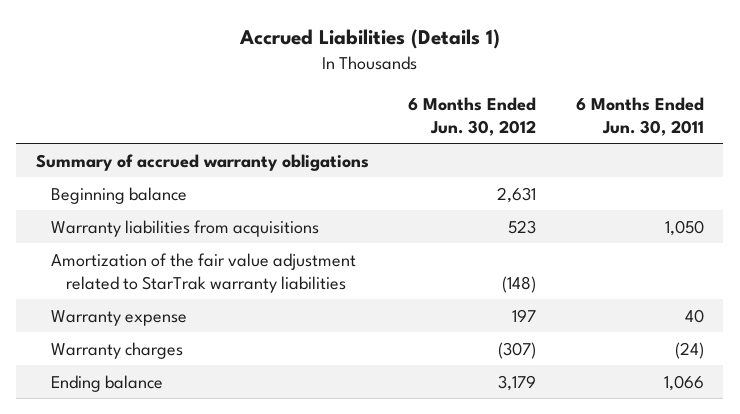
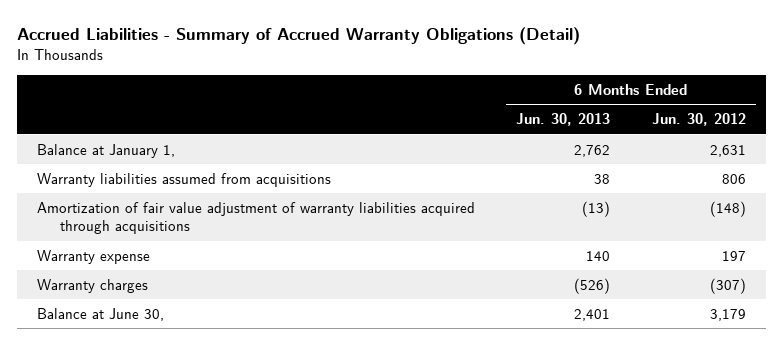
- Accrued Liabilities (Details 1)
+ Accrued Liabilities - Summary of Accrued Warranty Obligations (Detail)
- | 6 Months Ended Jun. 30, 2012 | 6 Months Ended Jun. 30, 2011
+ | 6 Months Ended Jun. 30, 2013 | 6 Months Ended Jun. 30, 2012
- Summary of accrued warranty obligations
- Beginning balance | 2,631 |
- Warranty liabilities from acquisitions | 523 | 1,050
- Amortization of the fair value adjustment related to StarTrak warranty liabilities | (148) |
+ Balance at January 1, | 2,762 | 2,631
+ Warranty liabilities assumed from acquisitions | 38 | 806
+ Amortization of fair value adjustment of warranty liabilities acquired through acquisitions | (13) | (148)
- Ending balance | 3,179 | 1,066
+ Balance at June 30, | 2,401 | 3,179

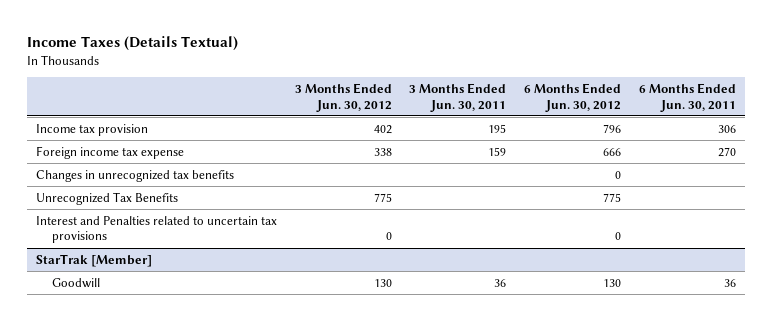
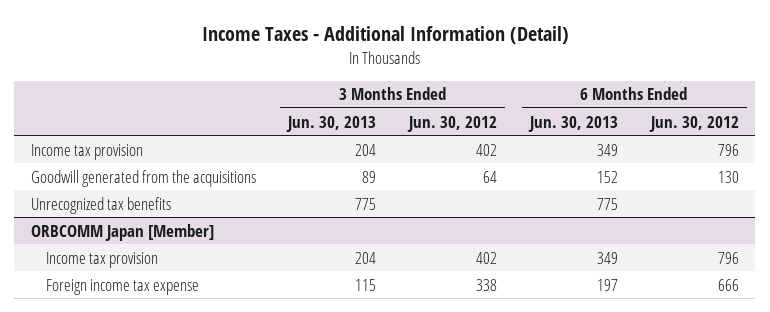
- Income Taxes (Details Textual)
+ Income Taxes - Additional Information (Detail)
- | 3 Months Ended Jun. 30, 2012 | 3 Months Ended Jun. 30, 2011 | 6 Months Ended Jun. 30, 2012 | 6 Months Ended Jun. 30, 2011
+ | 3 Months Ended Jun. 30, 2013 | 3 Months Ended Jun. 30, 2012 | 6 Months Ended Jun. 30, 2013 | 6 Months Ended Jun. 30, 2012
+ Goodwill generated from the acquisitions | 89 | 64 | 152 | 130
+ Unrecognized tax benefits | 775 | | 775 |
+ ORBCOMM Japan [Member]
+ Income tax provision | 204 | 402 | 349 | 796
- Changes in unrecognized tax benefits | | | 0 |
- Unrecognized Tax Benefits | 775 | | 775 |
- Interest and Penalties related to uncertain tax provisions | 0 | | 0 |
- StarTrak [Member]
- Goodwill | 130 | 36 | 130 | 36

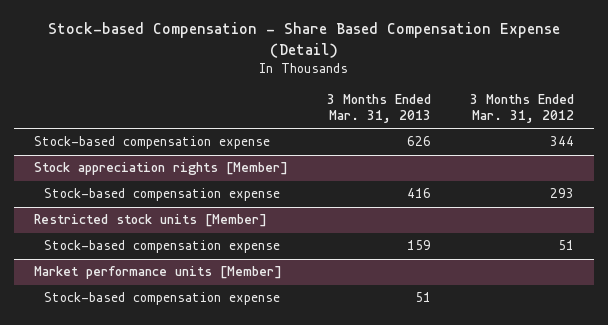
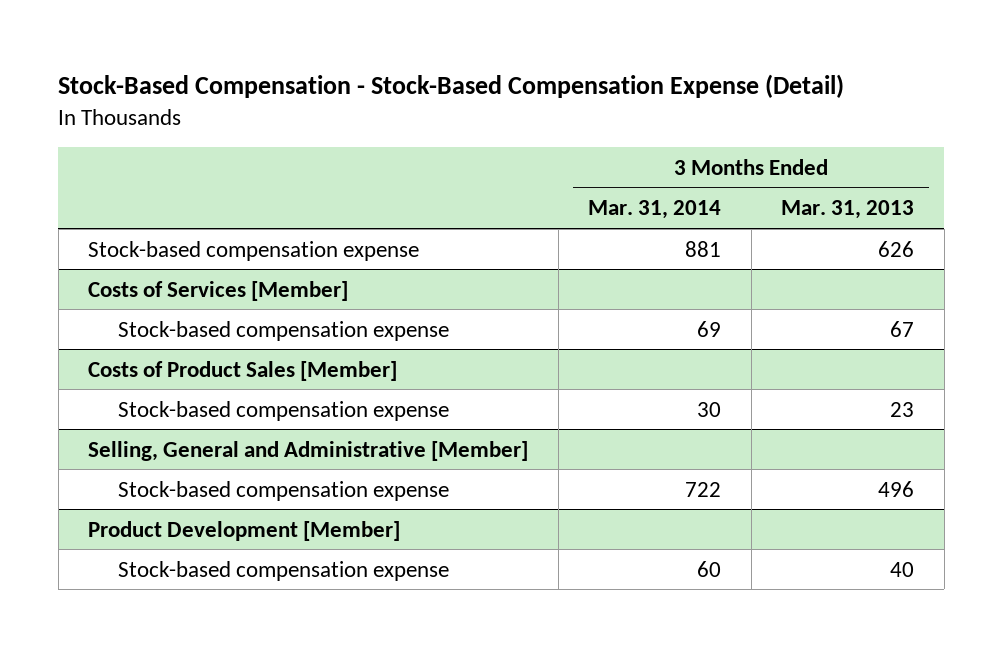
- Stock-based Compensation - Share Based Compensation Expense (Detail)
+ Stock-Based Compensation - Stock-Based Compensation Expense (Detail)
- | 3 Months Ended Mar. 31, 2013 | 3 Months Ended Mar. 31, 2012
+ | 3 Months Ended Mar. 31, 2014 | 3 Months Ended Mar. 31, 2013
- Stock appreciation rights [Member]
- Stock-based compensation expense | 416 | 293
- Restricted stock units [Member]
- Stock-based compensation expense | 159 | 51
- Market performance units [Member]
- Stock-based compensation expense | 51 |
+ Costs of Services [Member]
+ Stock-based compensation expense | 69 | 67
+ Costs of Product Sales [Member]
+ Stock-based compensation expense | 30 | 23
+ Selling, General and Administrative [Member]
+ Stock-based compensation expense | 722 | 496
+ Product Development [Member]
+ Stock-based compensation expense | 60 | 40

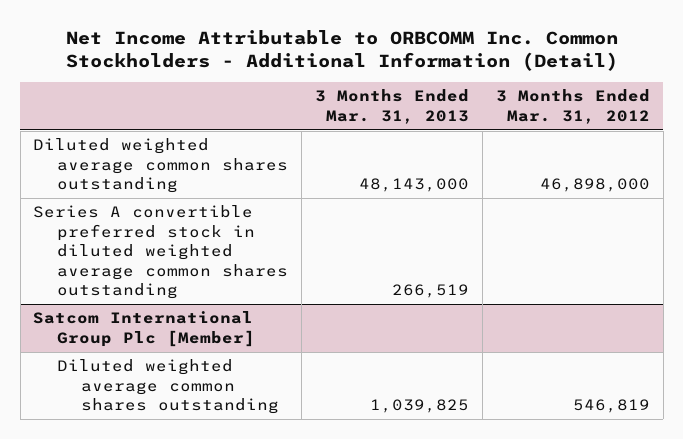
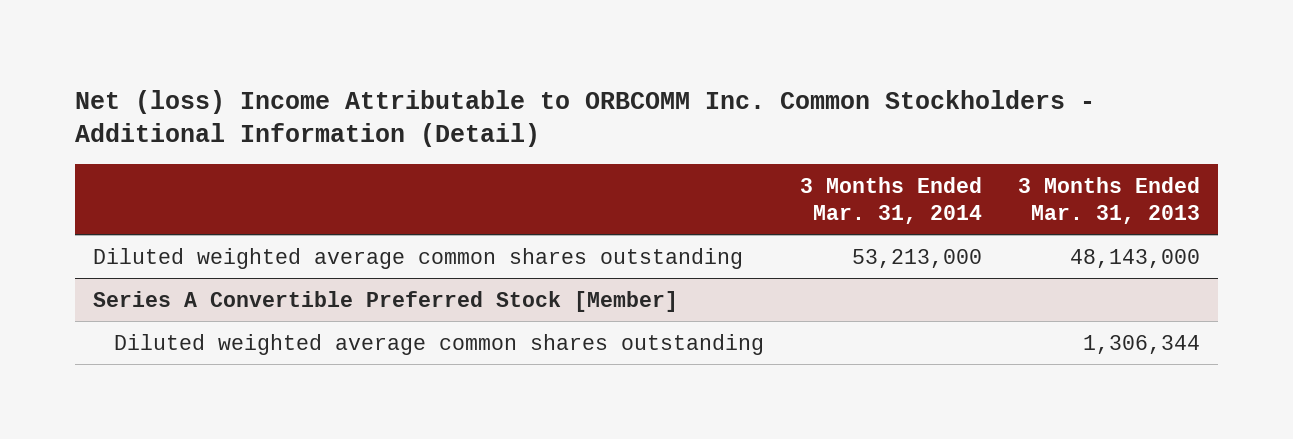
- Net Income Attributable to ORBCOMM Inc. Common Stockholders - Additional Information (Detail)
+ Net (loss) Income Attributable to ORBCOMM Inc. Common Stockholders - Additional Information (Detail)
- | 3 Months Ended Mar. 31, 2013 | 3 Months Ended Mar. 31, 2012
+ | 3 Months Ended Mar. 31, 2014 | 3 Months Ended Mar. 31, 2013
- Series A convertible preferred stock in diluted weighted average common shares outstanding | 266,519 |
- Satcom International Group Plc [Member]
- Diluted weighted average common shares outstanding | 1,039,825 | 546,819
+ Series A Convertible Preferred Stock [Member]
+ Diluted weighted average common shares outstanding | | 1,306,344

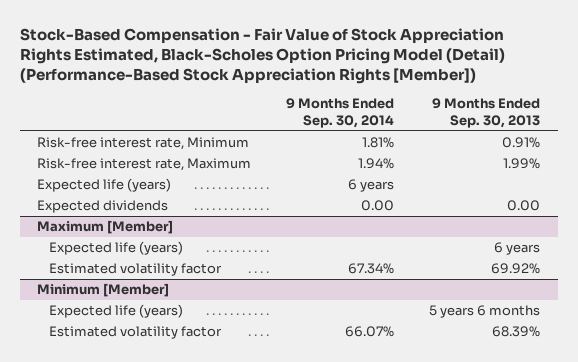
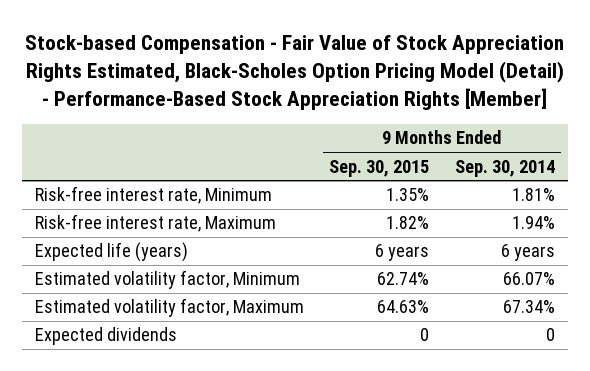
- Stock-Based Compensation - Fair Value of Stock Appreciation Rights Estimated, Black-Scholes Option Pricing Model (Detail) (Performance-Based Stock Appreciation Rights [Member])
+ Stock-based Compensation - Fair Value of Stock Appreciation Rights Estimated, Black-Scholes Option Pricing Model (Detail) - Performance-Based Stock Appreciation Rights [Member]
- | 9 Months Ended Sep. 30, 2014 | 9 Months Ended Sep. 30, 2013
+ | 9 Months Ended Sep. 30, 2015 | 9 Months Ended Sep. 30, 2014
- Expected dividends | 0.00 | 0.00
- Maximum [Member]
- Expected life (years) | | 6 years
- Estimated volatility factor | 67.34% | 69.92%
- Minimum [Member]
- Expected life (years) | | 5 years 6 months
- Estimated volatility factor | 66.07% | 68.39%
+ Estimated volatility factor, Minimum | 62.74% | 66.07%
+ Estimated volatility factor, Maximum | 64.63% | 67.34%
+ Expected dividends | 0 | 0

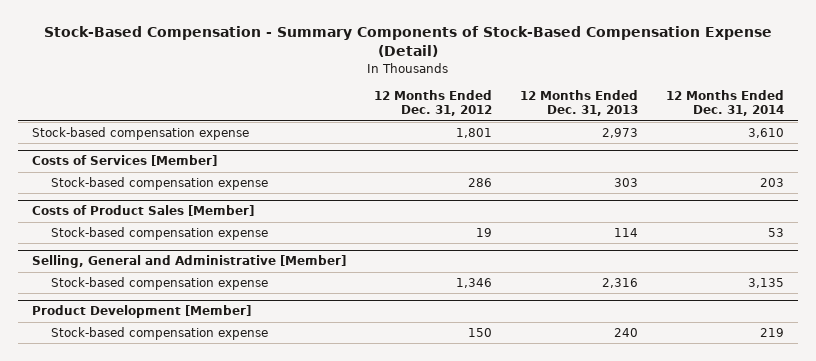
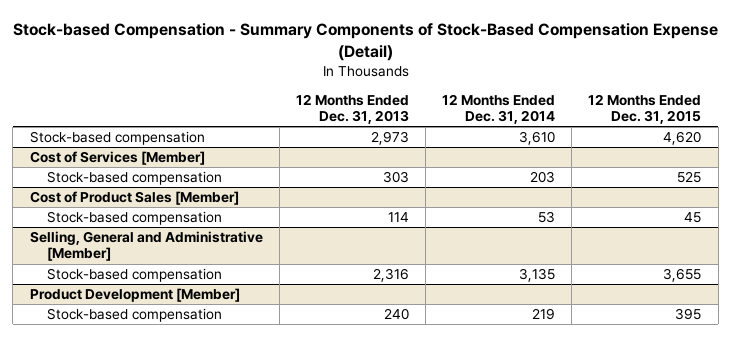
- Stock-Based Compensation - Summary Components of Stock-Based Compensation Expense (Detail)
+ Stock-based Compensation - Summary Components of Stock-Based Compensation Expense (Detail)
- | 12 Months Ended Dec. 31, 2012 | 12 Months Ended Dec. 31, 2013 | 12 Months Ended Dec. 31, 2014
+ | 12 Months Ended Dec. 31, 2013 | 12 Months Ended Dec. 31, 2014 | 12 Months Ended Dec. 31, 2015
- Stock-based compensation expense | 1,801 | 2,973 | 3,610
- Costs of Services [Member]
- Stock-based compensation expense | 286 | 303 | 203
- Costs of Product Sales [Member]
- Stock-based compensation expense | 19 | 114 | 53
+ Stock-based compensation | 2,973 | 3,610 | 4,620
+ Cost of Services [Member]
+ Stock-based compensation | 303 | 203 | 525
+ Cost of Product Sales [Member]
+ Stock-based compensation | 114 | 53 | 45
@ Selling, General and Administrative [Member]
- Stock-based compensation expense | 1,346 | 2,316 | 3,135
+ Stock-based compensation | 2,316 | 3,135 | 3,655
@ Product Development [Member]
- Stock-based compensation expense | 150 | 240 | 219
+ Stock-based compensation | 240 | 219 | 395

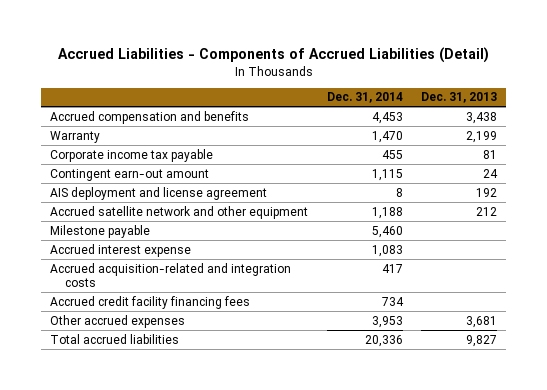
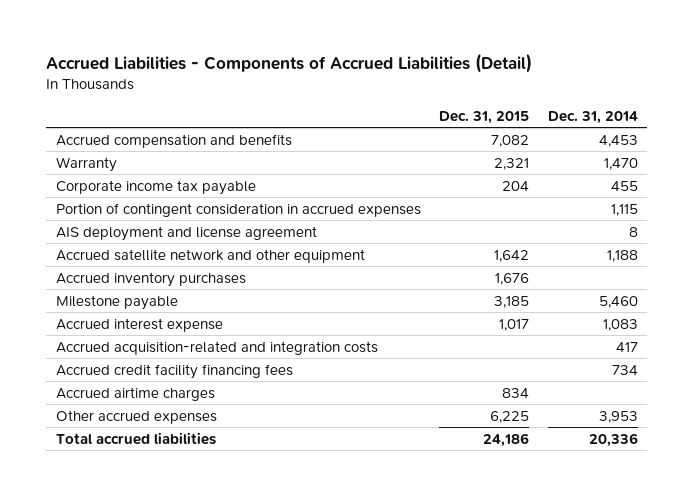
- | Dec. 31, 2014 | Dec. 31, 2013
+ | Dec. 31, 2015 | Dec. 31, 2014
- Contingent earn-out amount | 1,115 | 24
+ Portion of contingent consideration in accrued expenses | | 1,115
+ Accrued inventory purchases | 1,676 |
+ Accrued airtime charges | 834 |

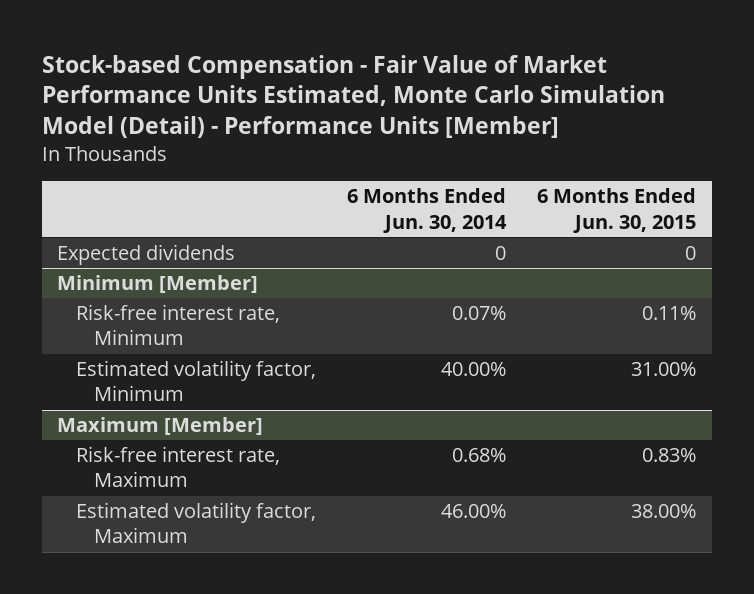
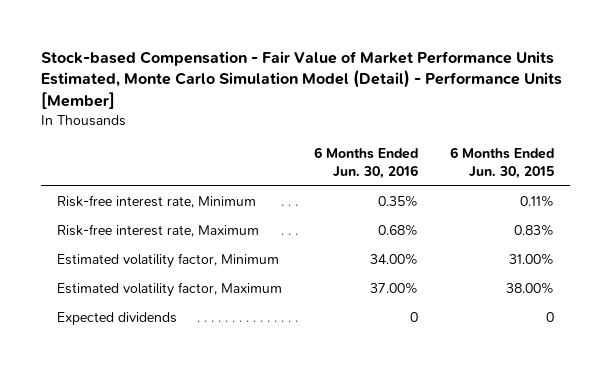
- | 6 Months Ended Jun. 30, 2014 | 6 Months Ended Jun. 30, 2015
+ | 6 Months Ended Jun. 30, 2016 | 6 Months Ended Jun. 30, 2015
- Minimum [Member]
- Estimated volatility factor, Minimum | 40.00% | 31.00%
- Maximum [Member]
+ Estimated volatility factor, Minimum | 34.00% | 31.00%
moved down: Expected dividends | 0 | 0

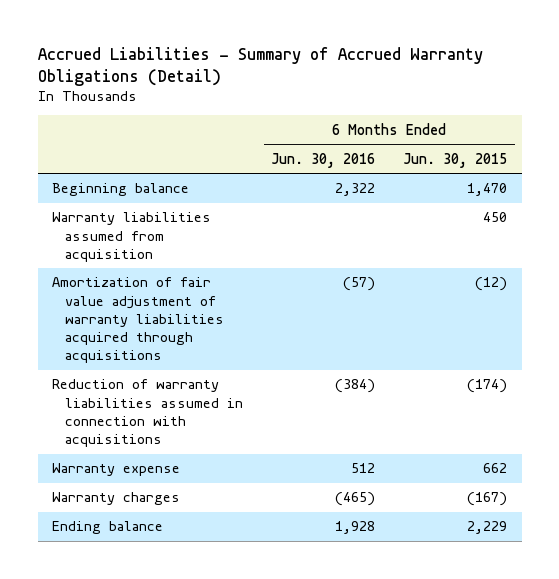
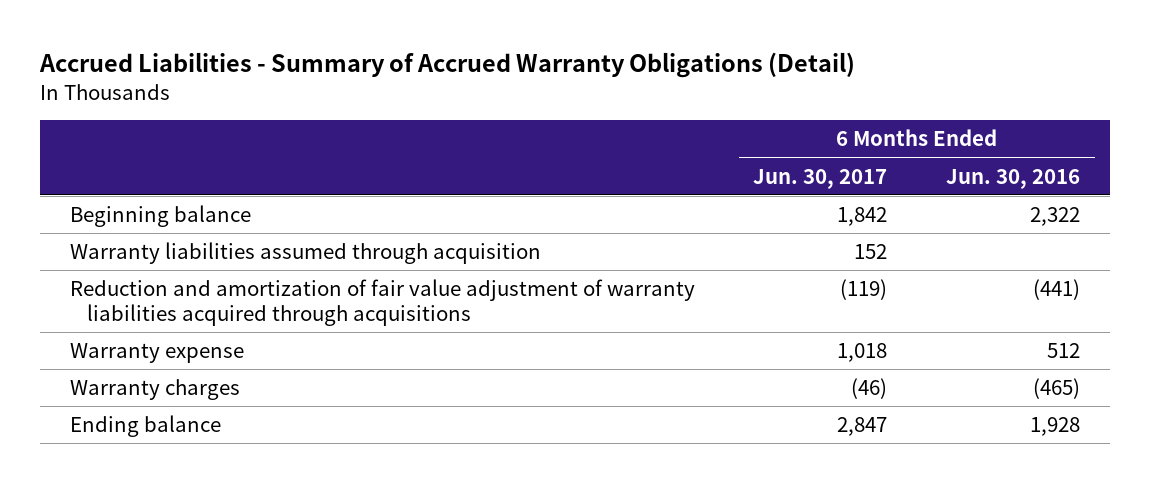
- | 6 Months Ended Jun. 30, 2016 | 6 Months Ended Jun. 30, 2015
+ | 6 Months Ended Jun. 30, 2017 | 6 Months Ended Jun. 30, 2016
- Warranty liabilities assumed from acquisition | | 450
- Amortization of fair value adjustment of warranty liabilities acquired through acquisitions | (57) | (12)
- Reduction of warranty liabilities assumed in connection with acquisitions | (384) | (174)
+ Warranty liabilities assumed through acquisition | 152 |
+ Reduction and amortization of fair value adjustment of warranty liabilities acquired through acquisitions | (119) | (441)

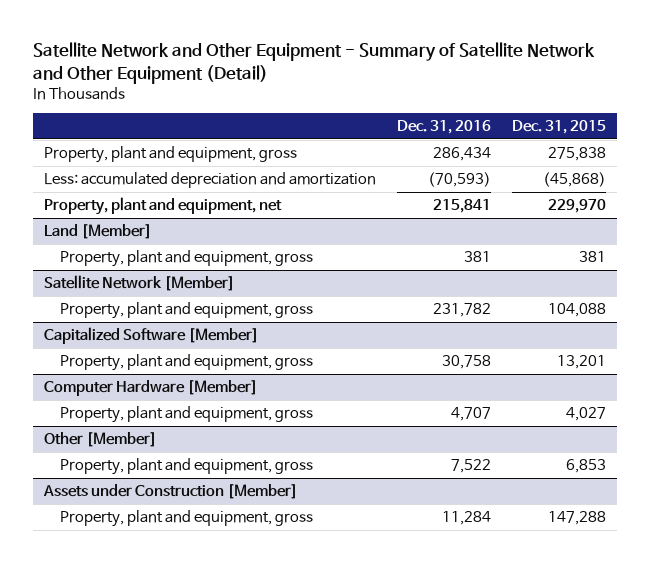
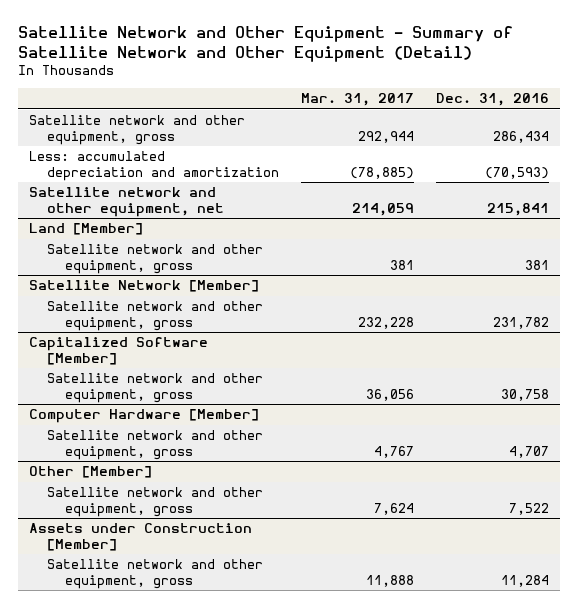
- | Dec. 31, 2016 | Dec. 31, 2015
+ | Mar. 31, 2017 | Dec. 31, 2016
- Property, plant and equipment, gross | 286,434 | 275,838
+ Satellite network and other equipment, gross | 292,944 | 286,434
- Property, plant and equipment, net | 215,841 | 229,970
+ Satellite network and other equipment, net | 214,059 | 215,841
@ Land [Member]
- Property, plant and equipment, gross | 381 | 381
+ Satellite network and other equipment, gross | 381 | 381
@ Satellite Network [Member]
- Property, plant and equipment, gross | 231,782 | 104,088
+ Satellite network and other equipment, gross | 232,228 | 231,782
@ Capitalized Software [Member]
- Property, plant and equipment, gross | 30,758 | 13,201
+ Satellite network and other equipment, gross | 36,056 | 30,758
@ Computer Hardware [Member]
- Property, plant and equipment, gross | 4,707 | 4,027
+ Satellite network and other equipment, gross | 4,767 | 4,707
@ Other [Member]
- Property, plant and equipment, gross | 7,522 | 6,853
+ Satellite network and other equipment, gross | 7,624 | 7,522
@ Assets under Construction [Member]
- Property, plant and equipment, gross | 11,284 | 147,288
+ Satellite network and other equipment, gross | 11,888 | 11,284

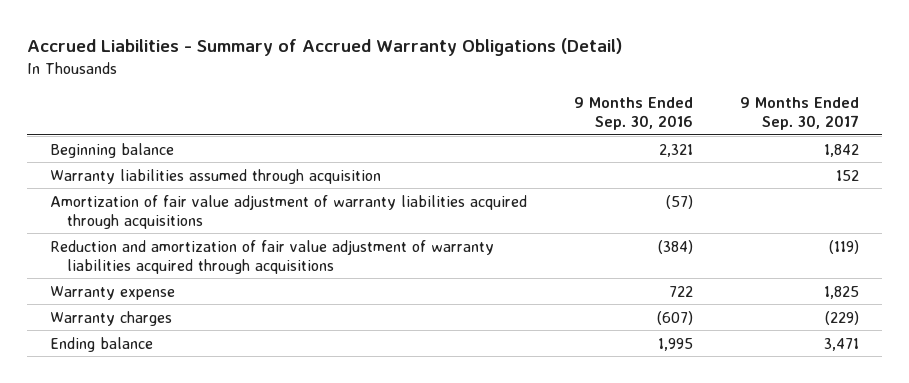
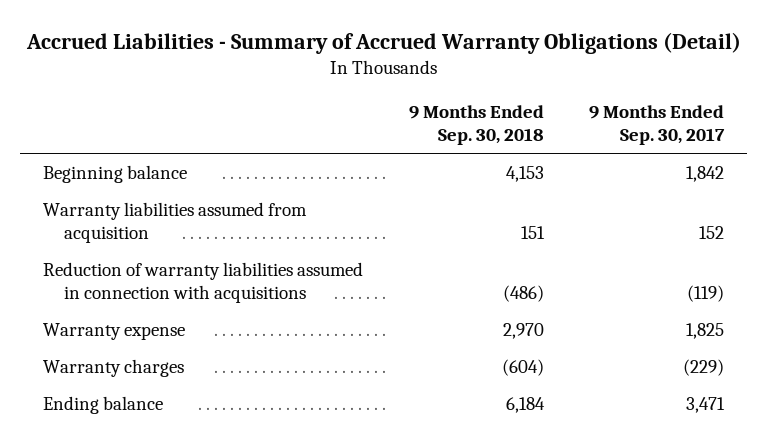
- | 9 Months Ended Sep. 30, 2016 | 9 Months Ended Sep. 30, 2017
+ | 9 Months Ended Sep. 30, 2018 | 9 Months Ended Sep. 30, 2017
- Warranty liabilities assumed through acquisition | | 152
- Amortization of fair value adjustment of warranty liabilities acquired through acquisitions | (57) |
- Reduction and amortization of fair value adjustment of warranty liabilities acquired through acquisitions | (384) | (119)
+ Warranty liabilities assumed from acquisition | 151 | 152
+ Reduction of warranty liabilities assumed in connection with acquisitions | (486) | (119)

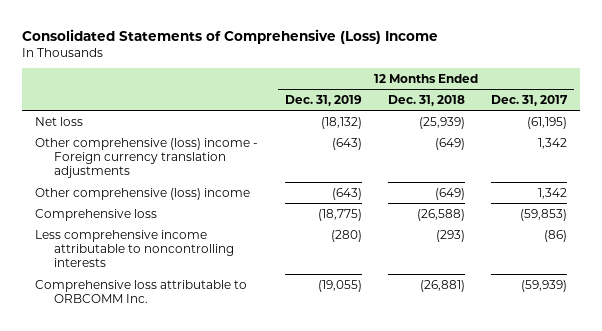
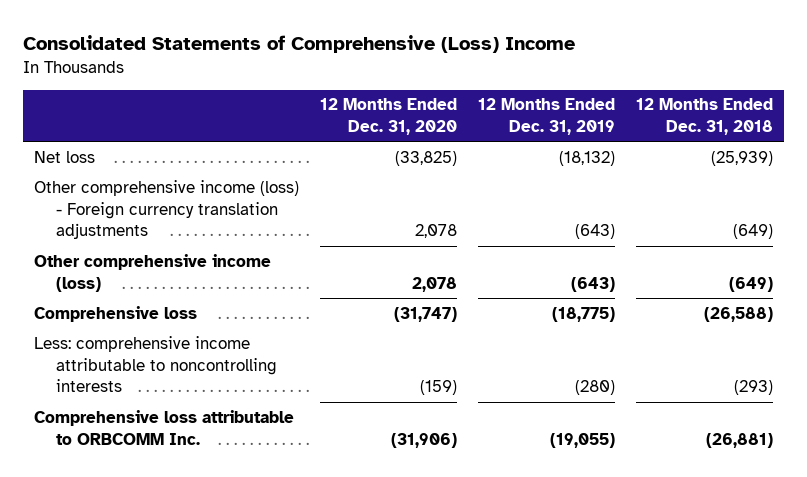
- | 12 Months Ended Dec. 31, 2019 | 12 Months Ended Dec. 31, 2018 | 12 Months Ended Dec. 31, 2017
+ | 12 Months Ended Dec. 31, 2020 | 12 Months Ended Dec. 31, 2019 | 12 Months Ended Dec. 31, 2018
- Other comprehensive (loss) income - Foreign currency translation adjustments | (643) | (649) | 1,342
- Other comprehensive (loss) income | (643) | (649) | 1,342
+ Other comprehensive income (loss) - Foreign currency translation adjustments | 2,078 | (643) | (649)
+ Other comprehensive income (loss) | 2,078 | (643) | (649)
- Less comprehensive income attributable to noncontrolling interests | (280) | (293) | (86)
+ Less: comprehensive income attributable to noncontrolling interests | (159) | (280) | (293)

